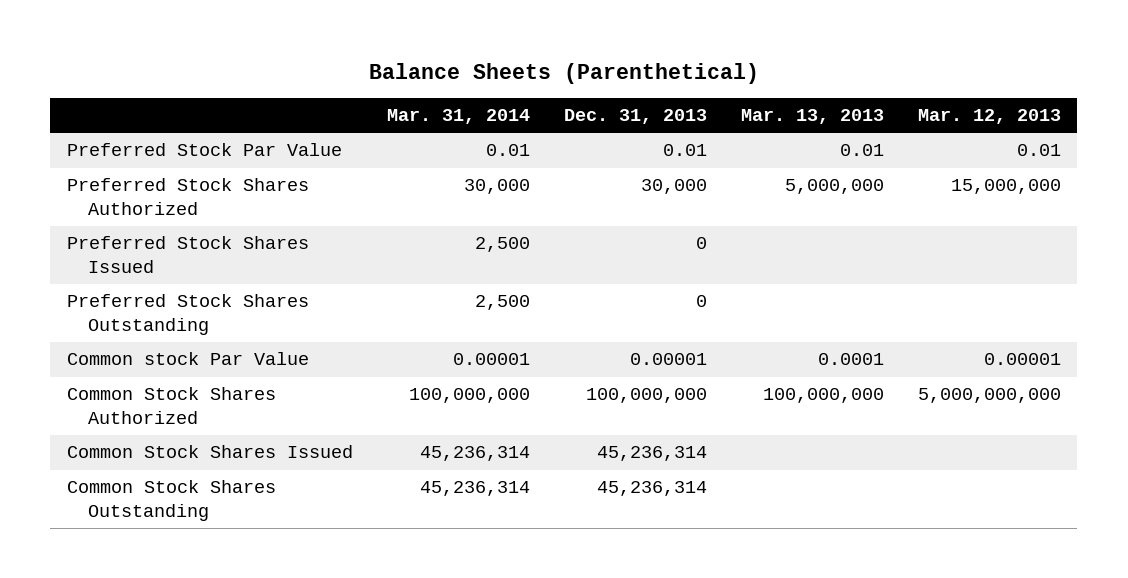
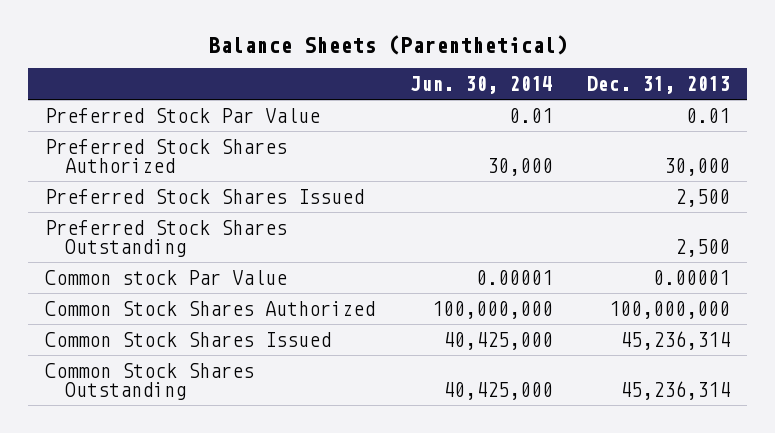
- | Mar. 31, 2014 | Dec. 31, 2013 | Mar. 13, 2013 | Mar. 12, 2013
+ | Jun. 30, 2014 | Dec. 31, 2013
- Preferred Stock Shares Issued | 2,500 | 0 | |
- Preferred Stock Shares Outstanding | 2,500 | 0 | |
+ Preferred Stock Shares Issued | | 2,500
+ Preferred Stock Shares Outstanding | | 2,500

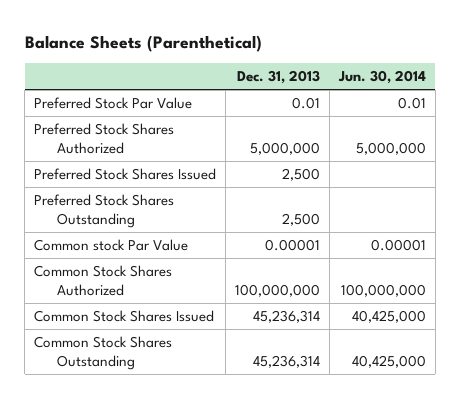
- | Jun. 30, 2014 | Dec. 31, 2013
+ | Dec. 31, 2013 | Jun. 30, 2014
- Preferred Stock Shares Authorized | 30,000 | 30,000
+ Preferred Stock Shares Authorized | 5,000,000 | 5,000,000

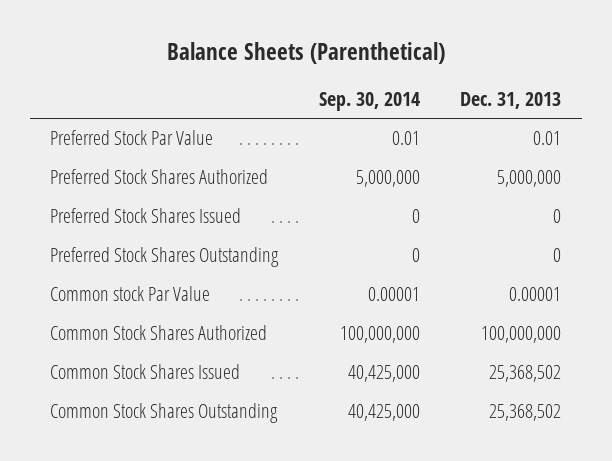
- | Dec. 31, 2013 | Jun. 30, 2014
+ | Sep. 30, 2014 | Dec. 31, 2013
- Preferred Stock Shares Issued | 2,500 |
- Preferred Stock Shares Outstanding | 2,500 |
+ Preferred Stock Shares Issued | 0 | 0
+ Preferred Stock Shares Outstanding | 0 | 0
- Common Stock Shares Issued | 45,236,314 | 40,425,000
- Common Stock Shares Outstanding | 45,236,314 | 40,425,000
+ Common Stock Shares Issued | 40,425,000 | 25,368,502
+ Common Stock Shares Outstanding | 40,425,000 | 25,368,502

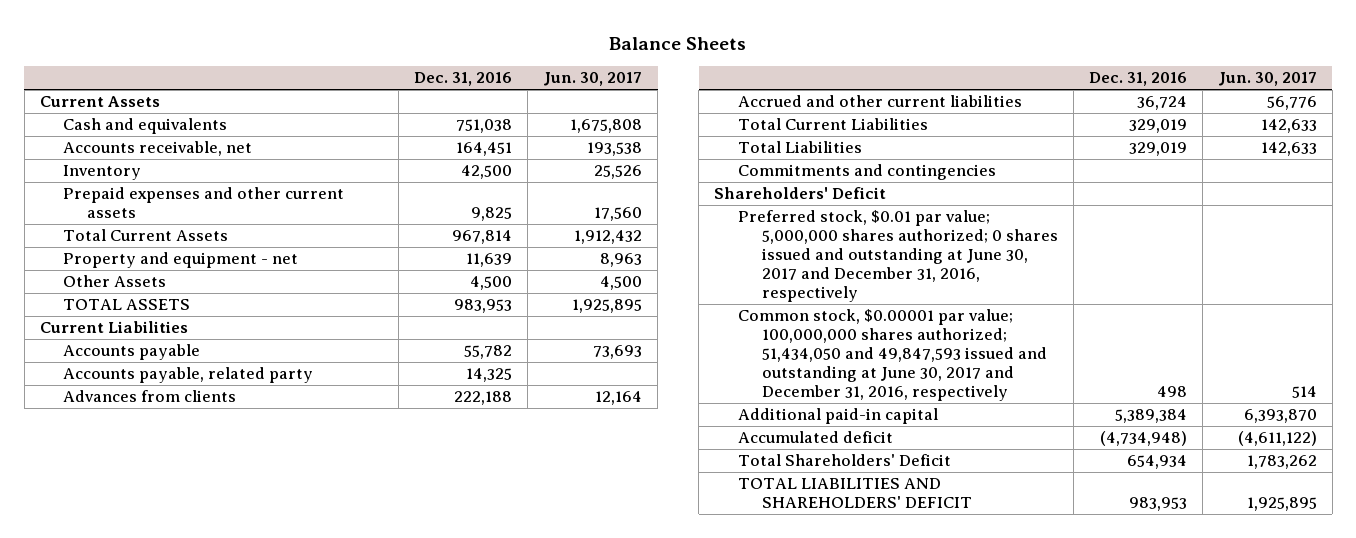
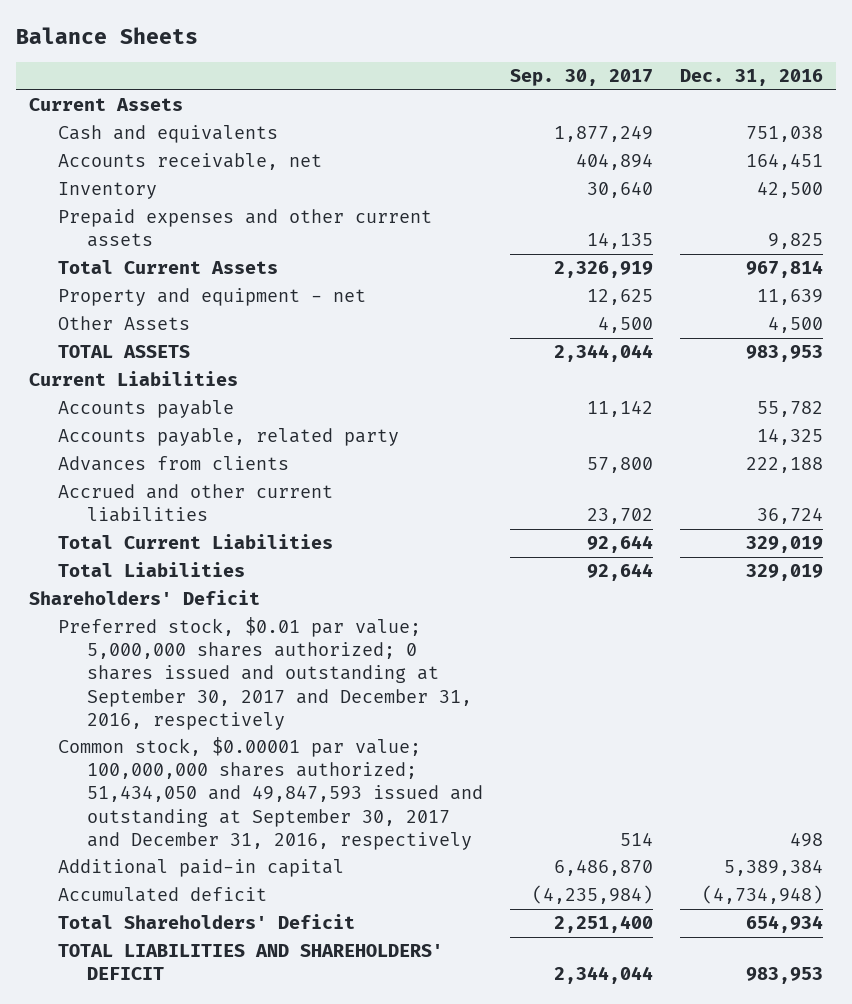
- | Dec. 31, 2016 | Jun. 30, 2017
+ | Sep. 30, 2017 | Dec. 31, 2016
- Commitments and contingencies
- Preferred stock, $0.01 par value; 5,000,000 shares authorized; 0 shares issued and outstanding at June 30, 2017 and December 31, 2016, respectively
- Common stock, $0.00001 par value; 100,000,000 shares authorized; 51,434,050 and 49,847,593 issued and outstanding at June 30, 2017 and December 31, 2016, respectively | 498 | 514
+ Preferred stock, $0.01 par value; 5,000,000 shares authorized; 0 shares issued and outstanding at September 30, 2017 and December 31, 2016, respectively
+ Common stock, $0.00001 par value; 100,000,000 shares authorized; 51,434,050 and 49,847,593 issued and outstanding at September 30, 2017 and December 31, 2016, respectively | 514 | 498

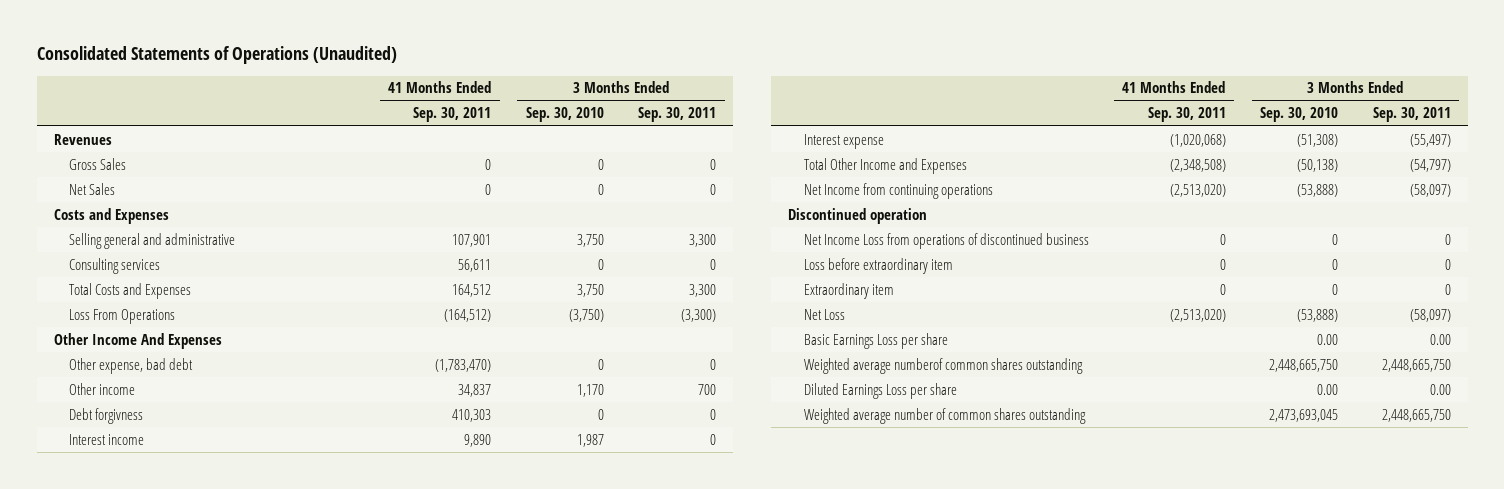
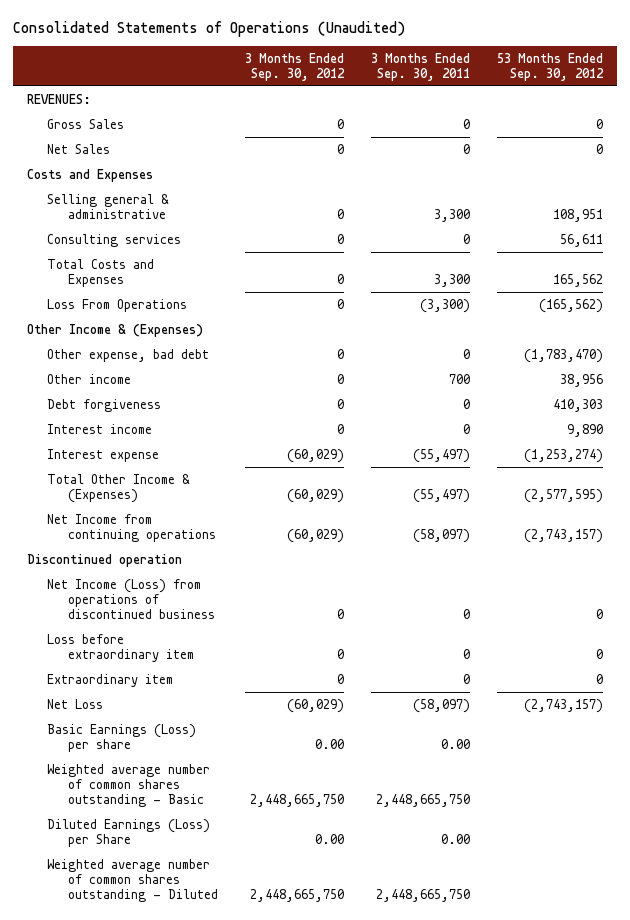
- | 41 Months Ended Sep. 30, 2011 | 3 Months Ended Sep. 30, 2010 | 3 Months Ended Sep. 30, 2011
+ | 3 Months Ended Sep. 30, 2012 | 3 Months Ended Sep. 30, 2011 | 53 Months Ended Sep. 30, 2012
- Revenues
+ REVENUES:
- Selling general and administrative | 107,901 | 3,750 | 3,300
+ Selling general & administrative | 0 | 3,300 | 108,951
- Other Income And Expenses
+ Other Income & (Expenses)
- Debt forgivness | 410,303 | 0 | 0
+ Debt forgiveness | 0 | 0 | 410,303
- Total Other Income and Expenses | (2,348,508) | (50,138) | (54,797)
+ Total Other Income & (Expenses) | (60,029) | (55,497) | (2,577,595)
- Net Income Loss from operations of discontinued business | 0 | 0 | 0
+ Net Income (Loss) from operations of discontinued business | 0 | 0 | 0
- Basic Earnings Loss per share | | 0.00 | 0.00
- Weighted average numberof common shares outstanding | | 2,448,665,750 | 2,448,665,750
- Diluted Earnings Loss per share | | 0.00 | 0.00
- Weighted average number of common shares outstanding | | 2,473,693,045 | 2,448,665,750
+ Basic Earnings (Loss) per share | 0.00 | 0.00 |
+ Weighted average number of common shares outstanding - Basic | 2,448,665,750 | 2,448,665,750 |
+ Diluted Earnings (Loss) per Share | 0.00 | 0.00 |
+ Weighted average number of common shares outstanding - Diluted | 2,448,665,750 | 2,448,665,750 |

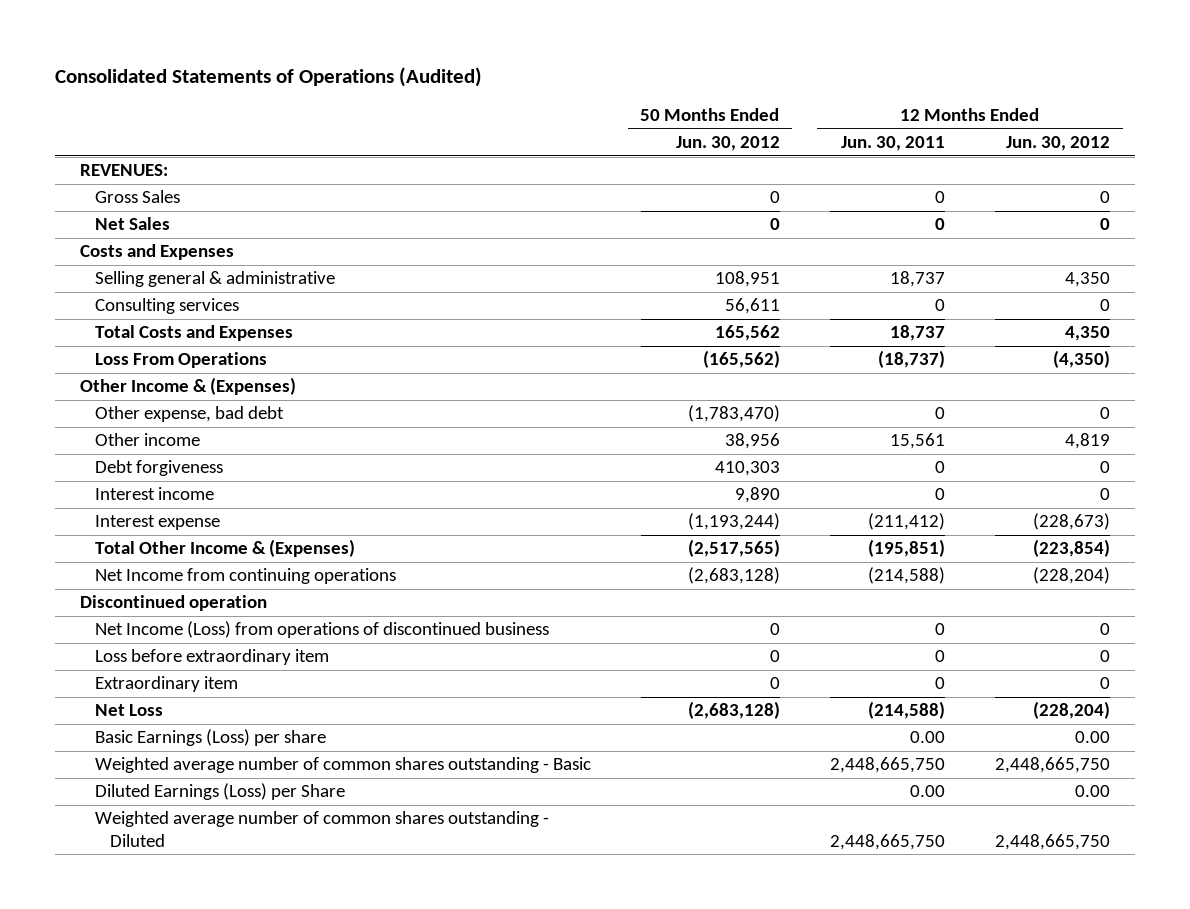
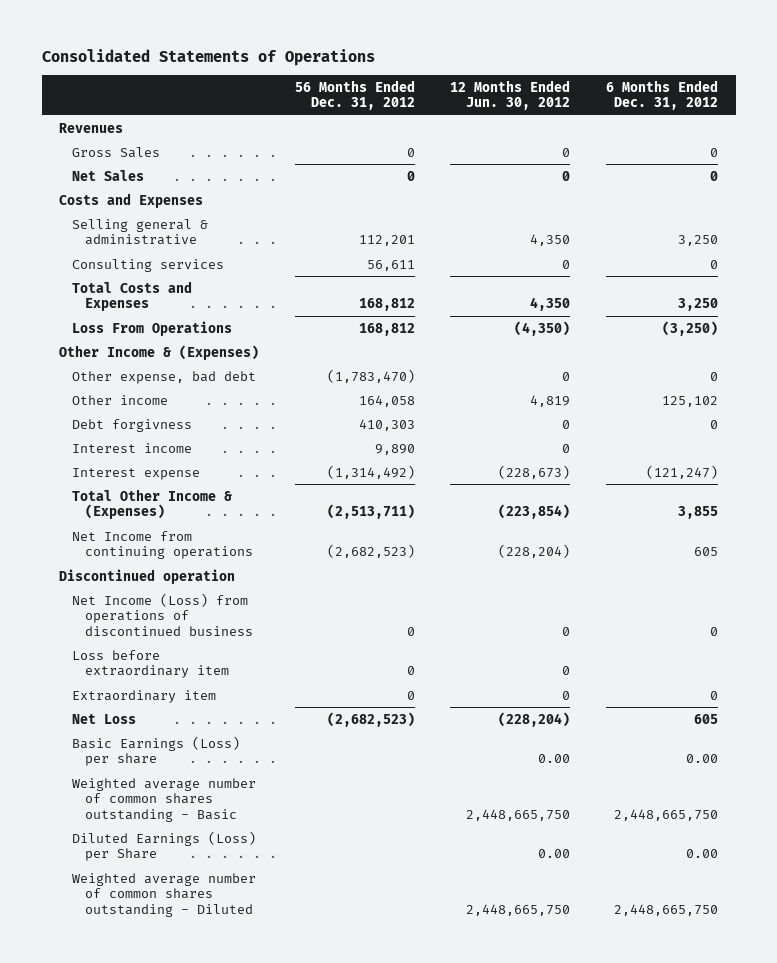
- Consolidated Statements of Operations (Audited)
+ Consolidated Statements of Operations
- | 50 Months Ended Jun. 30, 2012 | 12 Months Ended Jun. 30, 2011 | 12 Months Ended Jun. 30, 2012
+ | 56 Months Ended Dec. 31, 2012 | 12 Months Ended Jun. 30, 2012 | 6 Months Ended Dec. 31, 2012
- REVENUES:
+ Revenues
- Debt forgiveness | 410,303 | 0 | 0
+ Debt forgivness | 410,303 | 0 | 0

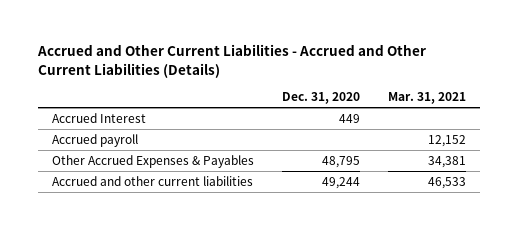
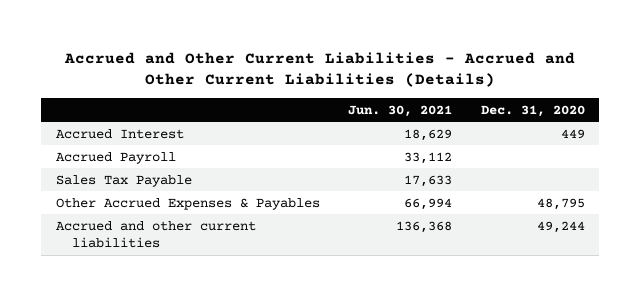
- | Dec. 31, 2020 | Mar. 31, 2021
+ | Jun. 30, 2021 | Dec. 31, 2020
- Accrued payroll | | 12,152
+ Accrued Payroll | 33,112 |
+ Sales Tax Payable | 17,633 |

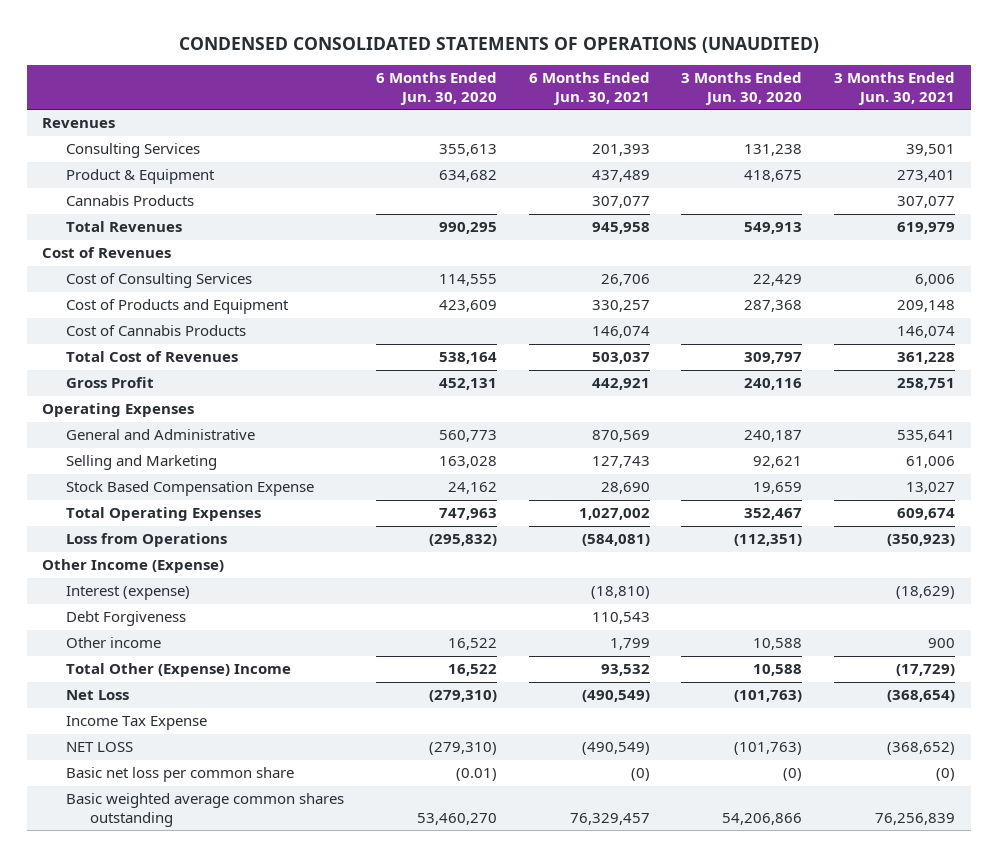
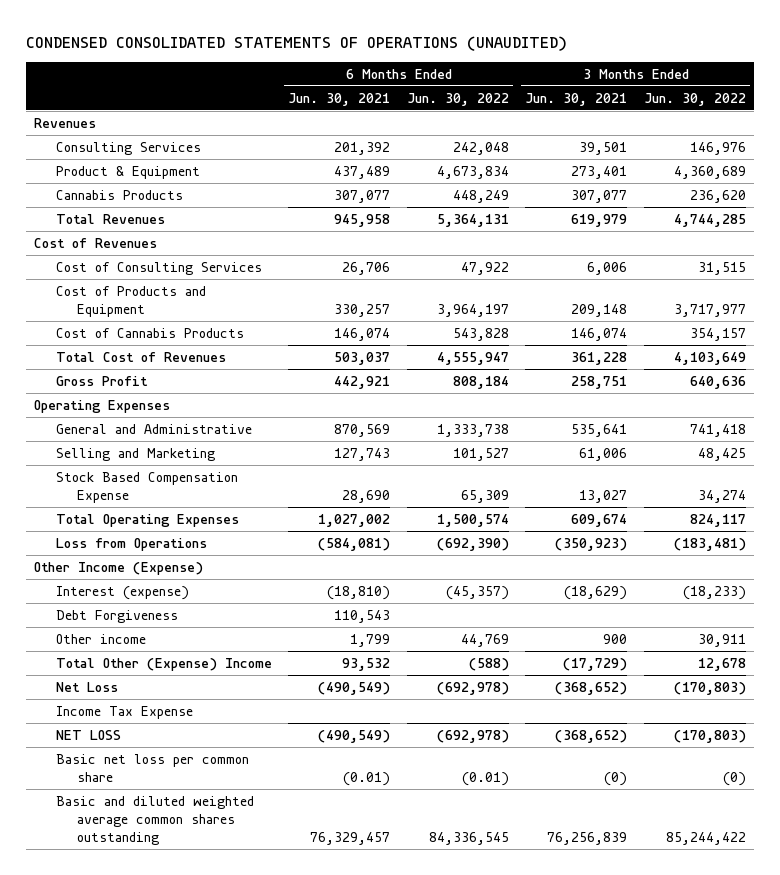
- | 6 Months Ended Jun. 30, 2020 | 6 Months Ended Jun. 30, 2021 | 3 Months Ended Jun. 30, 2020 | 3 Months Ended Jun. 30, 2021
+ | 6 Months Ended Jun. 30, 2021 | 6 Months Ended Jun. 30, 2022 | 3 Months Ended Jun. 30, 2021 | 3 Months Ended Jun. 30, 2022
- Consulting Services | 355,613 | 201,393 | 131,238 | 39,501
+ Consulting Services | 201,392 | 242,048 | 39,501 | 146,976
- Net Loss | (279,310) | (490,549) | (101,763) | (368,654)
+ Net Loss | (490,549) | (692,978) | (368,652) | (170,803)
- Basic net loss per common share | (0.01) | (0) | (0) | (0)
- Basic weighted average common shares outstanding | 53,460,270 | 76,329,457 | 54,206,866 | 76,256,839
+ Basic net loss per common share | (0.01) | (0.01) | (0) | (0)
+ Basic and diluted weighted average common shares outstanding | 76,329,457 | 84,336,545 | 76,256,839 | 85,244,422

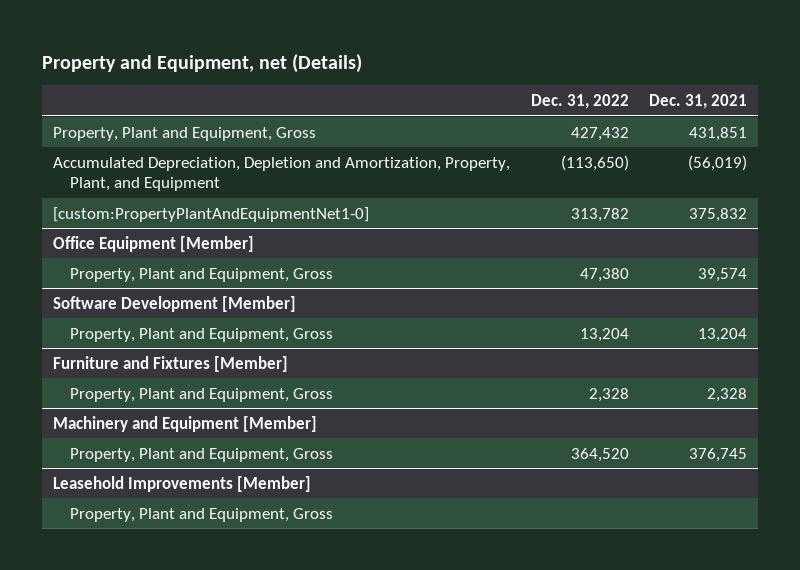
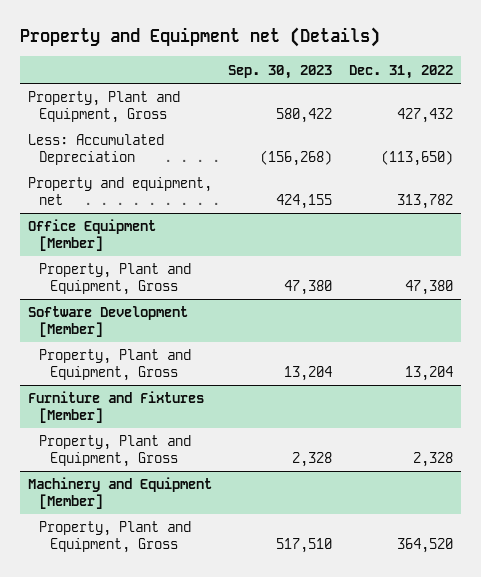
- Property and Equipment, net (Details)
+ Property and Equipment net (Details)
- | Dec. 31, 2022 | Dec. 31, 2021
+ | Sep. 30, 2023 | Dec. 31, 2022
- Accumulated Depreciation, Depletion and Amortization, Property, Plant, and Equipment | (113,650) | (56,019)
- [custom:PropertyPlantAndEquipmentNet1-0] | 313,782 | 375,832
+ Less: Accumulated Depreciation | (156,268) | (113,650)
+ Property and equipment, net | 424,155 | 313,782
- Leasehold Improvements [Member]
- Property, Plant and Equipment, Gross

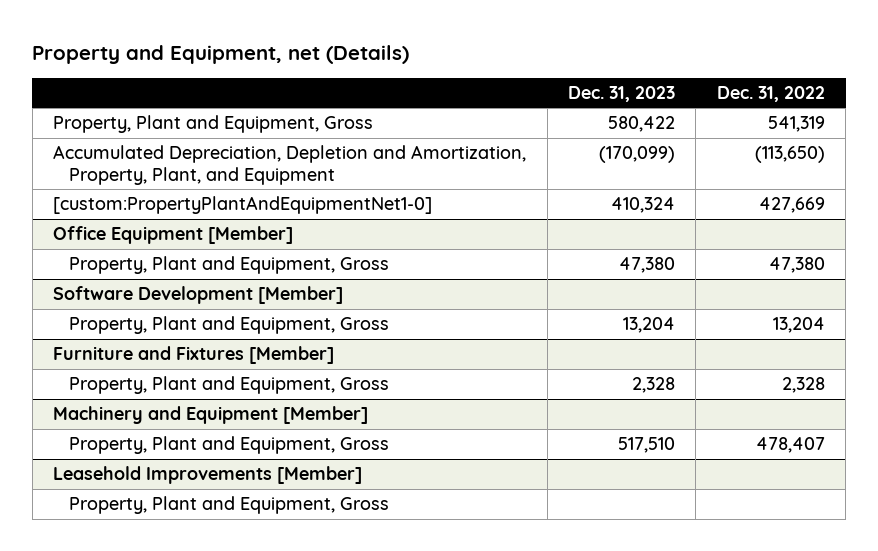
- Property and Equipment net (Details)
+ Property and Equipment, net (Details)
- | Sep. 30, 2023 | Dec. 31, 2022
+ | Dec. 31, 2023 | Dec. 31, 2022
- Property, Plant and Equipment, Gross | 580,422 | 427,432
- Less: Accumulated Depreciation | (156,268) | (113,650)
- Property and equipment, net | 424,155 | 313,782
+ Property, Plant and Equipment, Gross | 580,422 | 541,319
+ Accumulated Depreciation, Depletion and Amortization, Property, Plant, and Equipment | (170,099) | (113,650)
+ [custom:PropertyPlantAndEquipmentNet1-0] | 410,324 | 427,669
@ Machinery and Equipment [Member]
- Property, Plant and Equipment, Gross | 517,510 | 364,520
+ Property, Plant and Equipment, Gross | 517,510 | 478,407
+ Leasehold Improvements [Member]
+ Property, Plant and Equipment, Gross

